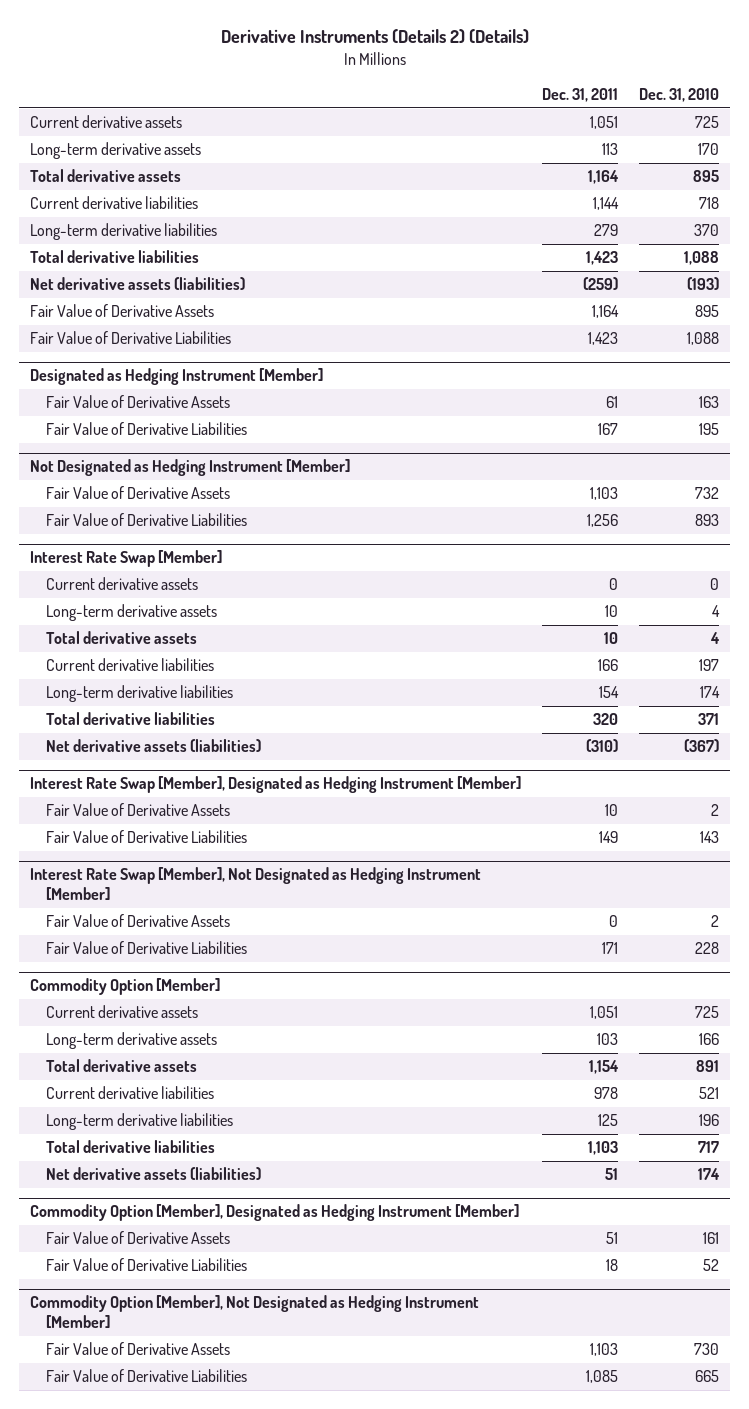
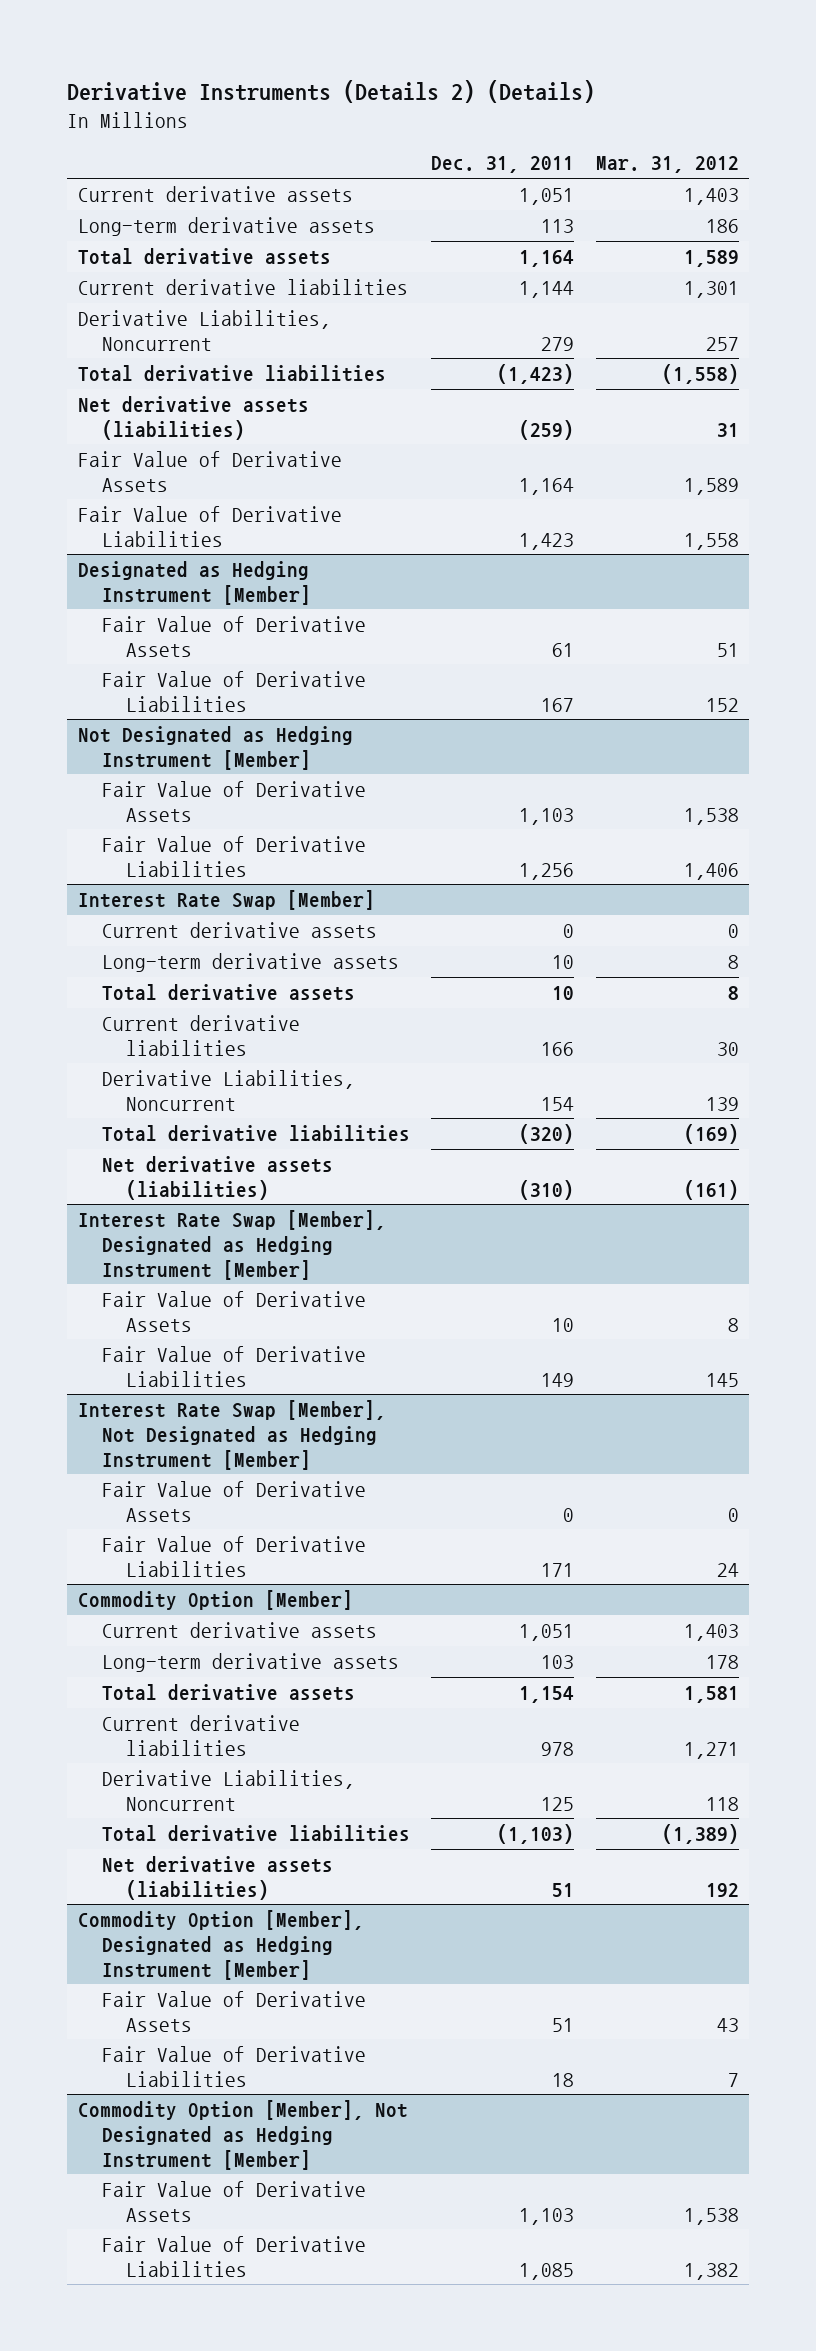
- | Dec. 31, 2011 | Dec. 31, 2010
+ | Dec. 31, 2011 | Mar. 31, 2012
- Long-term derivative liabilities | 279 | 370
- Total derivative liabilities | 1,423 | 1,088
+ Derivative Liabilities, Noncurrent | 279 | 257
+ Total derivative liabilities | (1,423) | (1,558)
@ Interest Rate Swap [Member]
- Long-term derivative liabilities | 154 | 174
- Total derivative liabilities | 320 | 371
+ Derivative Liabilities, Noncurrent | 154 | 139
+ Total derivative liabilities | (320) | (169)
@ Commodity Option [Member]
- Long-term derivative liabilities | 125 | 196
- Total derivative liabilities | 1,103 | 717
+ Derivative Liabilities, Noncurrent | 125 | 118
+ Total derivative liabilities | (1,103) | (1,389)

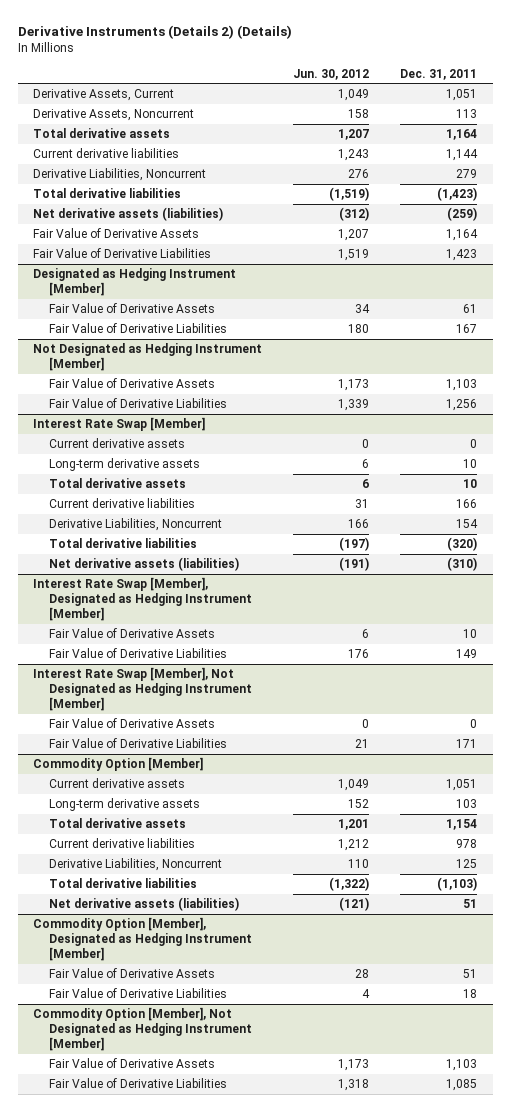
- | Dec. 31, 2011 | Mar. 31, 2012
+ | Jun. 30, 2012 | Dec. 31, 2011
- Current derivative assets | 1,051 | 1,403
- Long-term derivative assets | 113 | 186
+ Derivative Assets, Current | 1,049 | 1,051
+ Derivative Assets, Noncurrent | 158 | 113

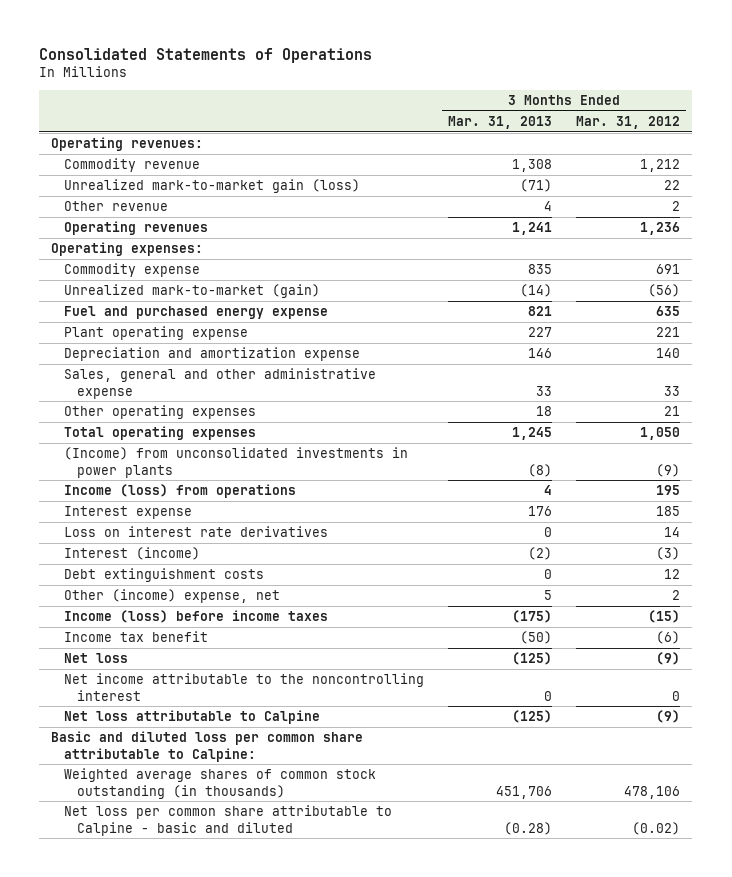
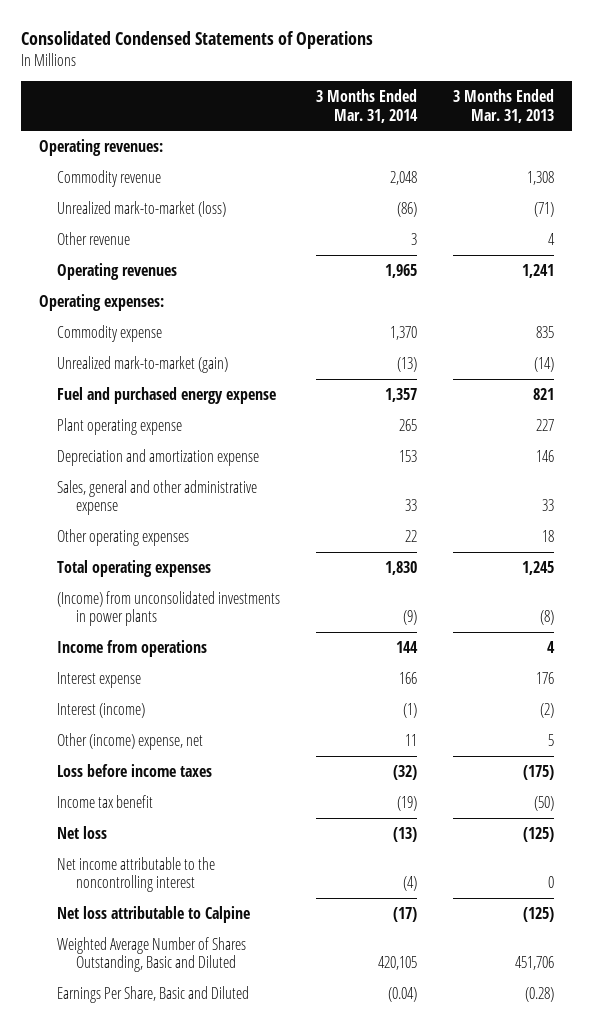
- Consolidated Statements of Operations
+ Consolidated Condensed Statements of Operations
- | 3 Months Ended Mar. 31, 2013 | 3 Months Ended Mar. 31, 2012
+ | 3 Months Ended Mar. 31, 2014 | 3 Months Ended Mar. 31, 2013
- Unrealized mark-to-market gain (loss) | (71) | 22
+ Unrealized mark-to-market (loss) | (86) | (71)
- Income (loss) from operations | 4 | 195
+ Income from operations | 144 | 4
- Loss on interest rate derivatives | 0 | 14
- Debt extinguishment costs | 0 | 12
- Income (loss) before income taxes | (175) | (15)
+ Loss before income taxes | (32) | (175)
- Basic and diluted loss per common share attributable to Calpine:
- Weighted average shares of common stock outstanding (in thousands) | 451,706 | 478,106
- Net loss per common share attributable to Calpine - basic and diluted | (0.28) | (0.02)
+ Weighted Average Number of Shares Outstanding, Basic and Diluted | 420,105 | 451,706
+ Earnings Per Share, Basic and Diluted | (0.04) | (0.28)

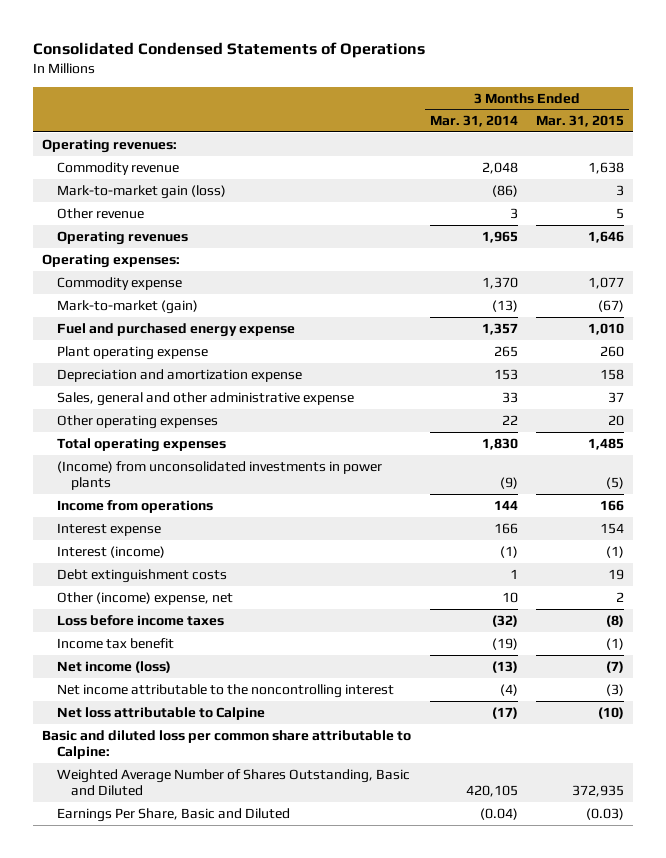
- | 3 Months Ended Mar. 31, 2014 | 3 Months Ended Mar. 31, 2013
+ | 3 Months Ended Mar. 31, 2014 | 3 Months Ended Mar. 31, 2015
- Unrealized mark-to-market (loss) | (86) | (71)
+ Mark-to-market gain (loss) | (86) | 3
- Unrealized mark-to-market (gain) | (13) | (14)
+ Mark-to-market (gain) | (13) | (67)
- Other (income) expense, net | 11 | 5
+ Debt extinguishment costs | 1 | 19
+ Other (income) expense, net | 10 | 2
- Net loss | (13) | (125)
+ Net income (loss) | (13) | (7)
+ Basic and diluted loss per common share attributable to Calpine:

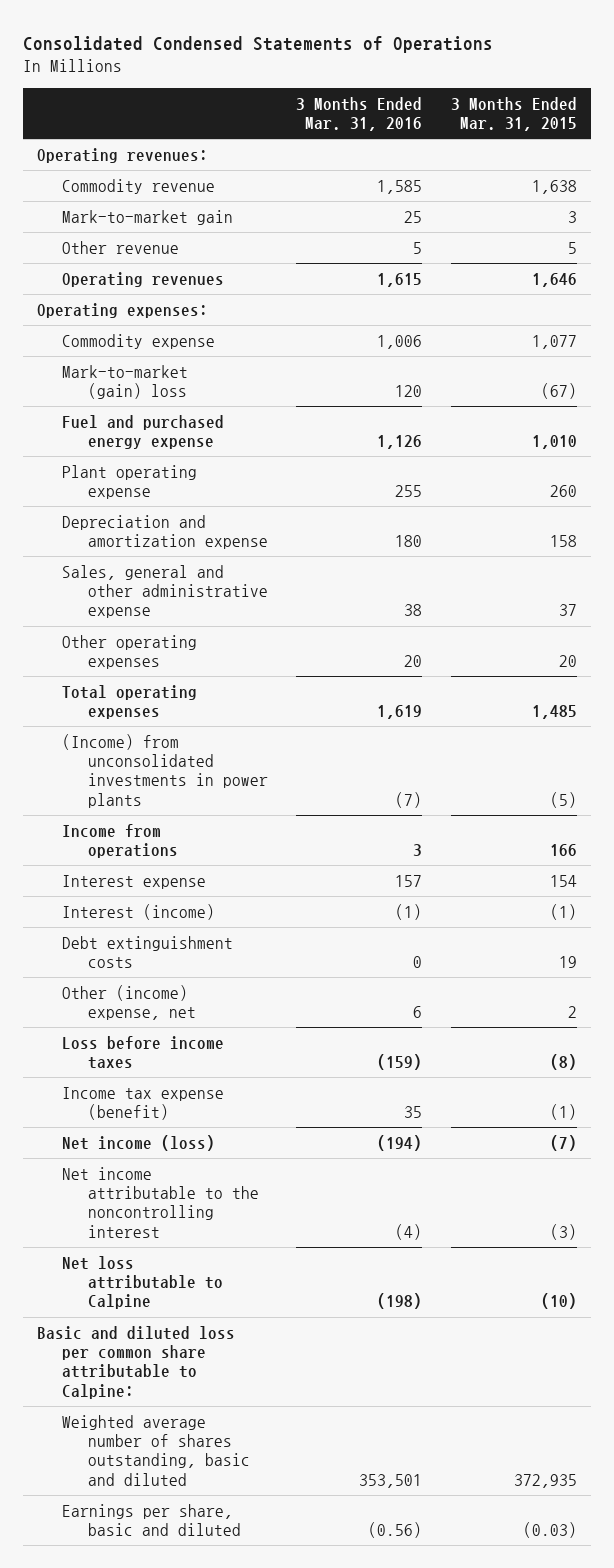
- | 3 Months Ended Mar. 31, 2014 | 3 Months Ended Mar. 31, 2015
+ | 3 Months Ended Mar. 31, 2016 | 3 Months Ended Mar. 31, 2015
- Mark-to-market gain (loss) | (86) | 3
+ Mark-to-market gain | 25 | 3
- Mark-to-market (gain) | (13) | (67)
+ Mark-to-market (gain) loss | 120 | (67)
- Income tax benefit | (19) | (1)
+ Income tax expense (benefit) | 35 | (1)
- Weighted Average Number of Shares Outstanding, Basic and Diluted | 420,105 | 372,935
- Earnings Per Share, Basic and Diluted | (0.04) | (0.03)
+ Weighted average number of shares outstanding, basic and diluted | 353,501 | 372,935
+ Earnings per share, basic and diluted | (0.56) | (0.03)

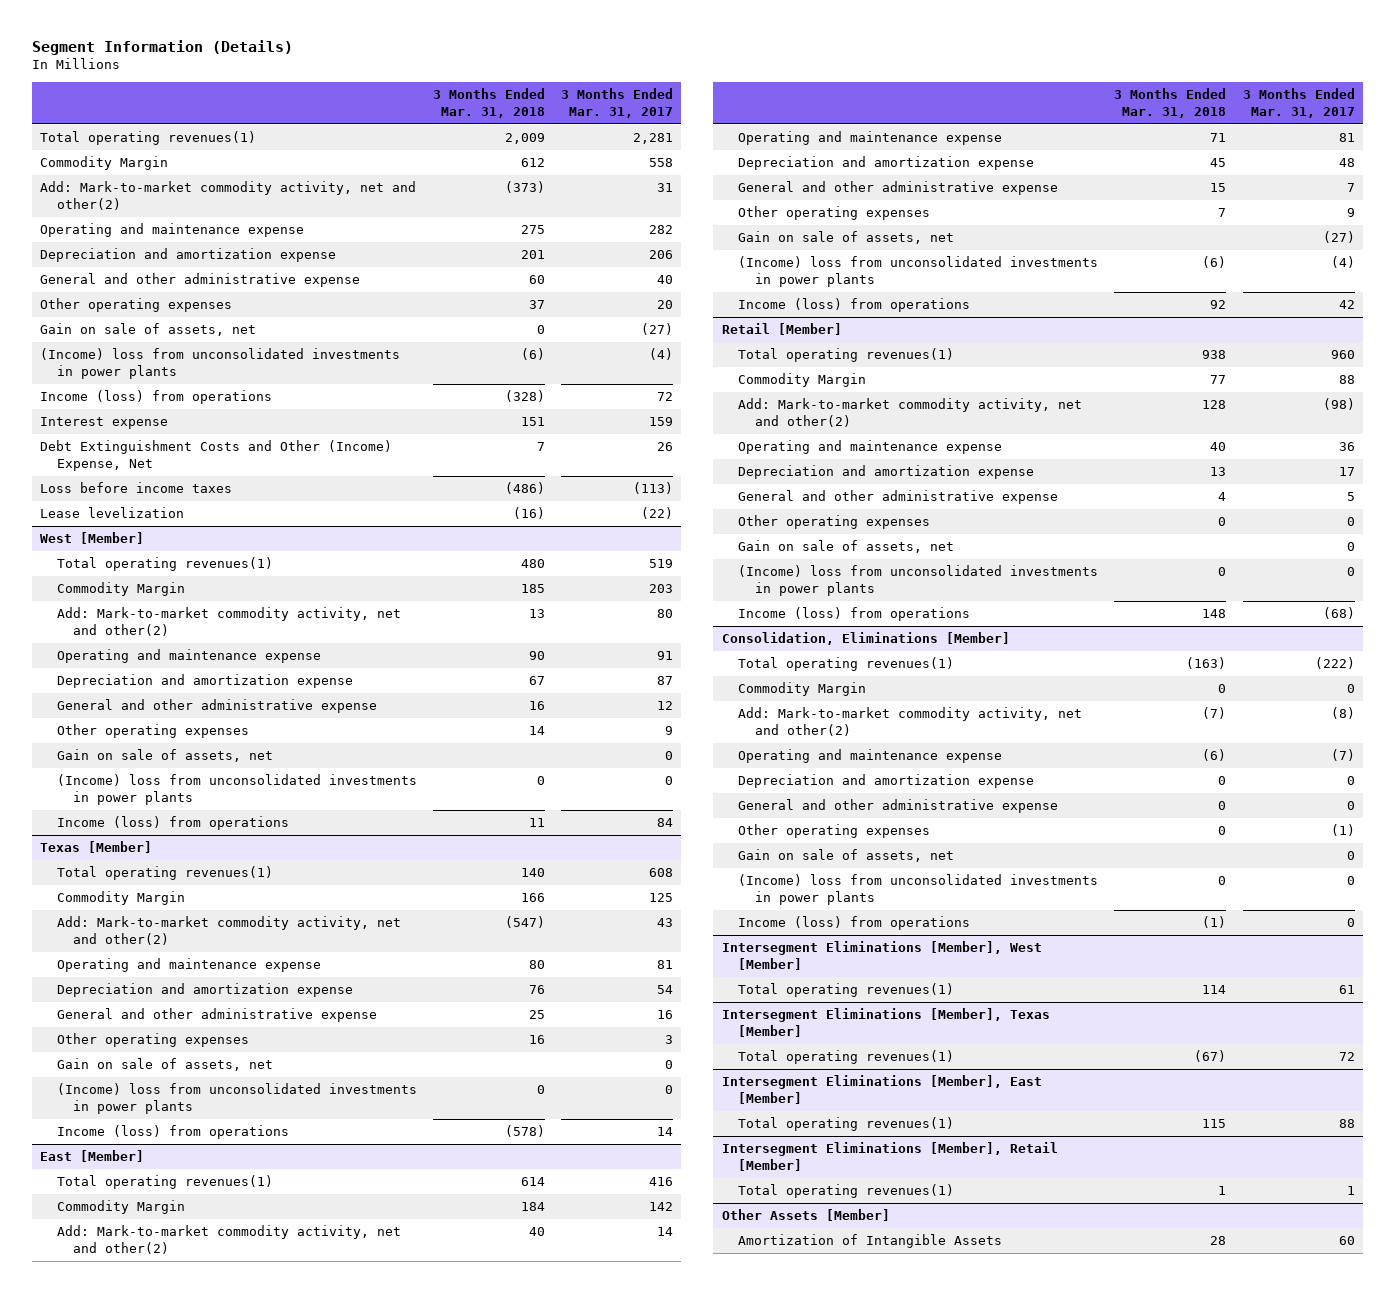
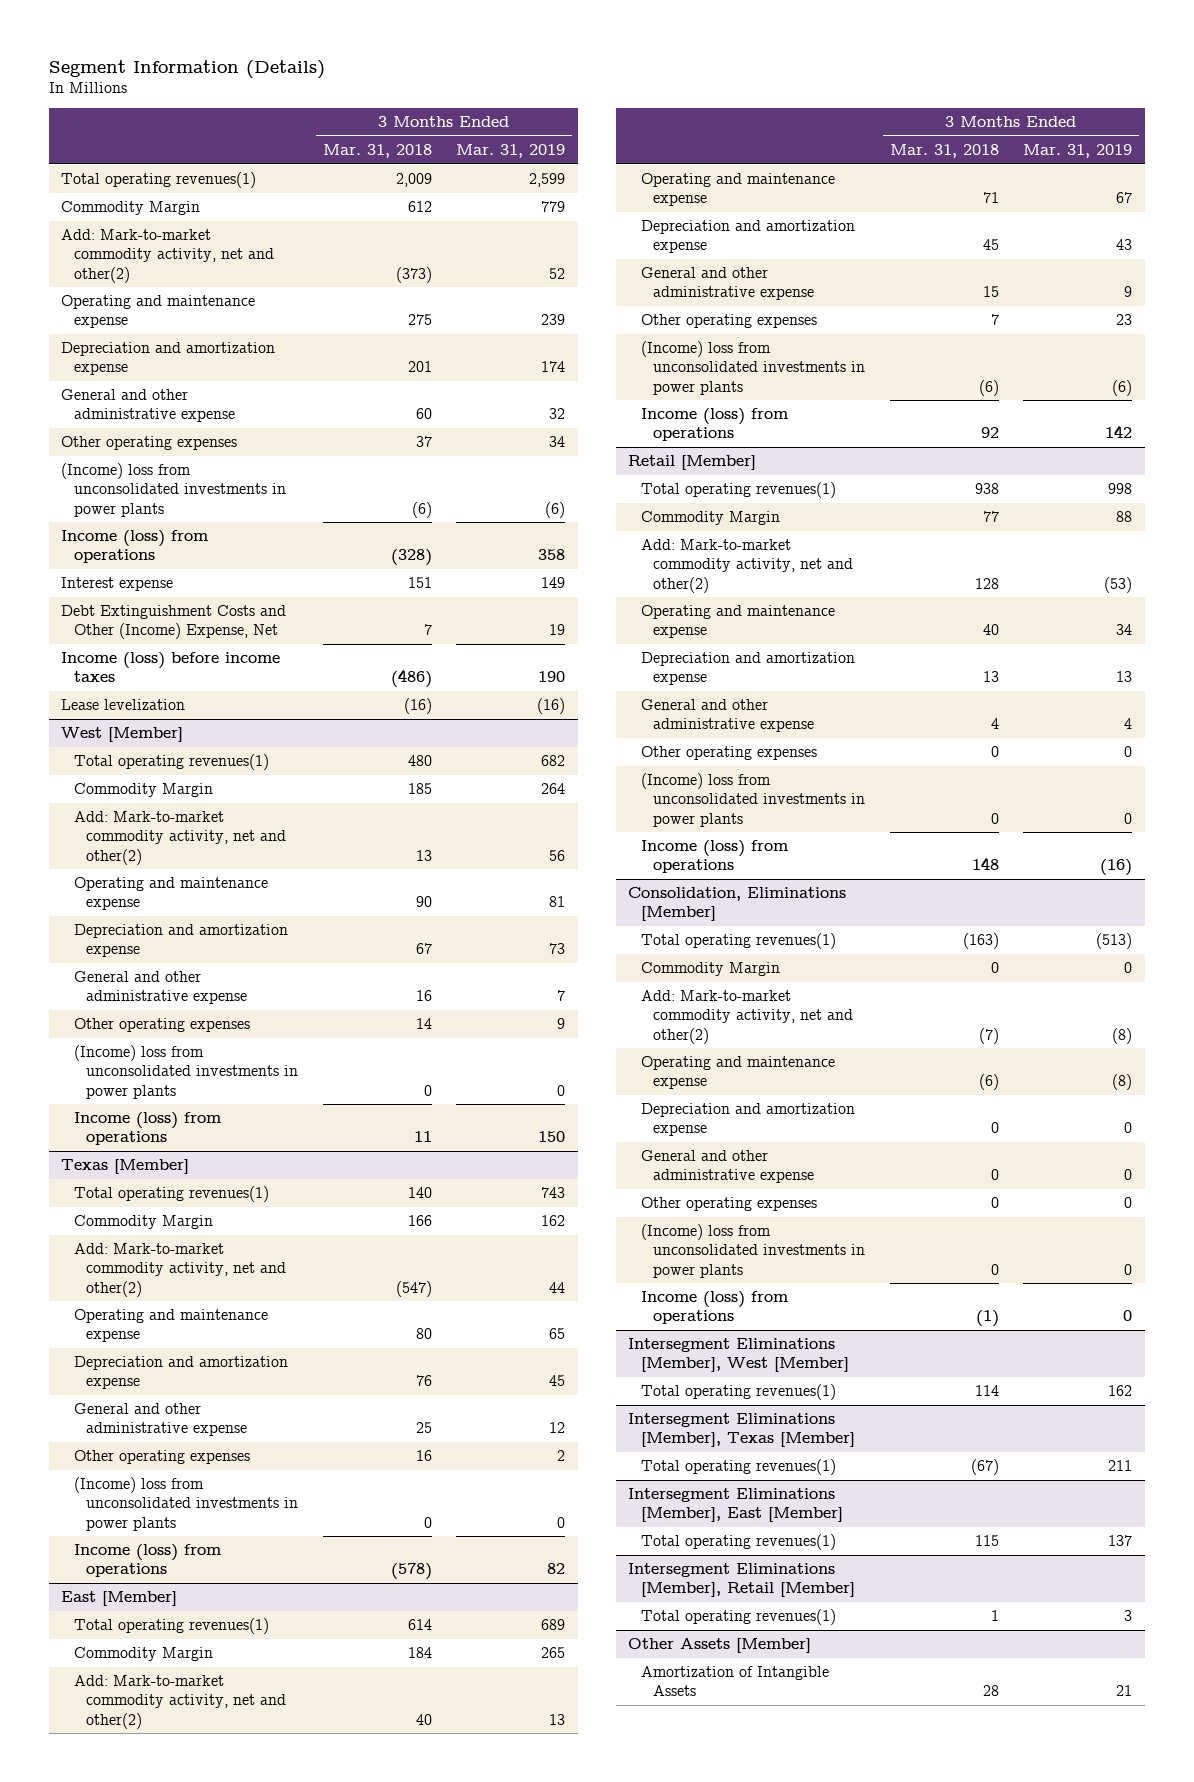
- | 3 Months Ended Mar. 31, 2018 | 3 Months Ended Mar. 31, 2017
+ | 3 Months Ended Mar. 31, 2018 | 3 Months Ended Mar. 31, 2019
- Gain on sale of assets, net | 0 | (27)
- Loss before income taxes | (486) | (113)
+ Income (loss) before income taxes | (486) | 190
@ West [Member]
- Gain on sale of assets, net | | 0
@ Texas [Member]
- Gain on sale of assets, net | | 0
@ East [Member]
- Gain on sale of assets, net | | (27)
@ Retail [Member]
- Gain on sale of assets, net | | 0
@ Consolidation, Eliminations [Member]
- Gain on sale of assets, net | | 0

